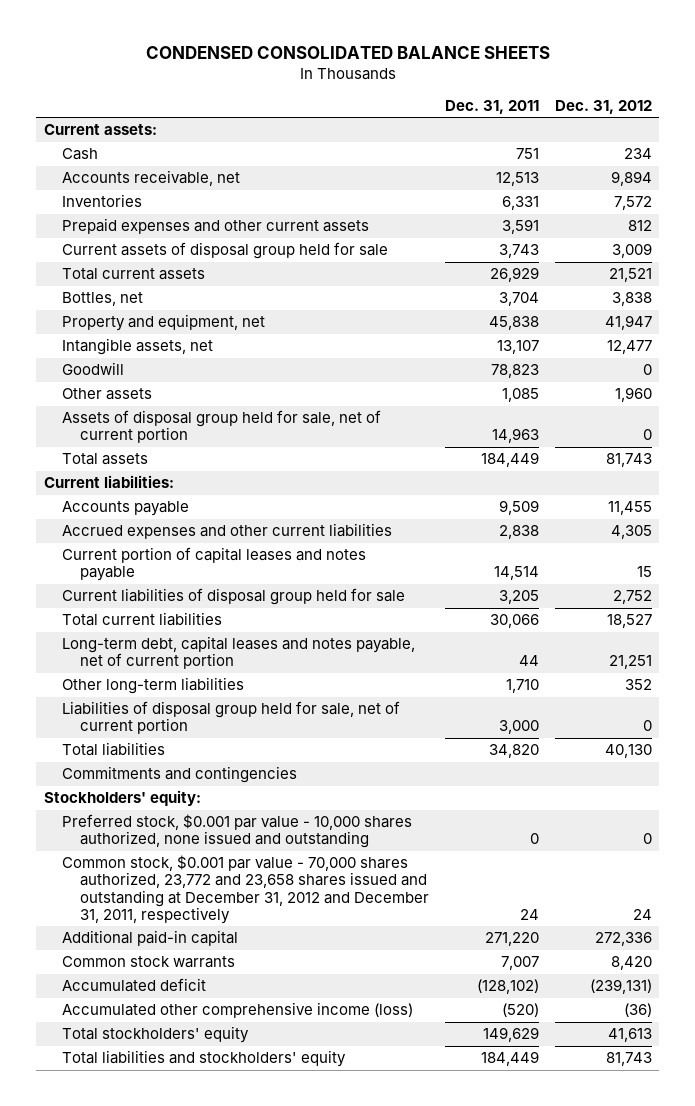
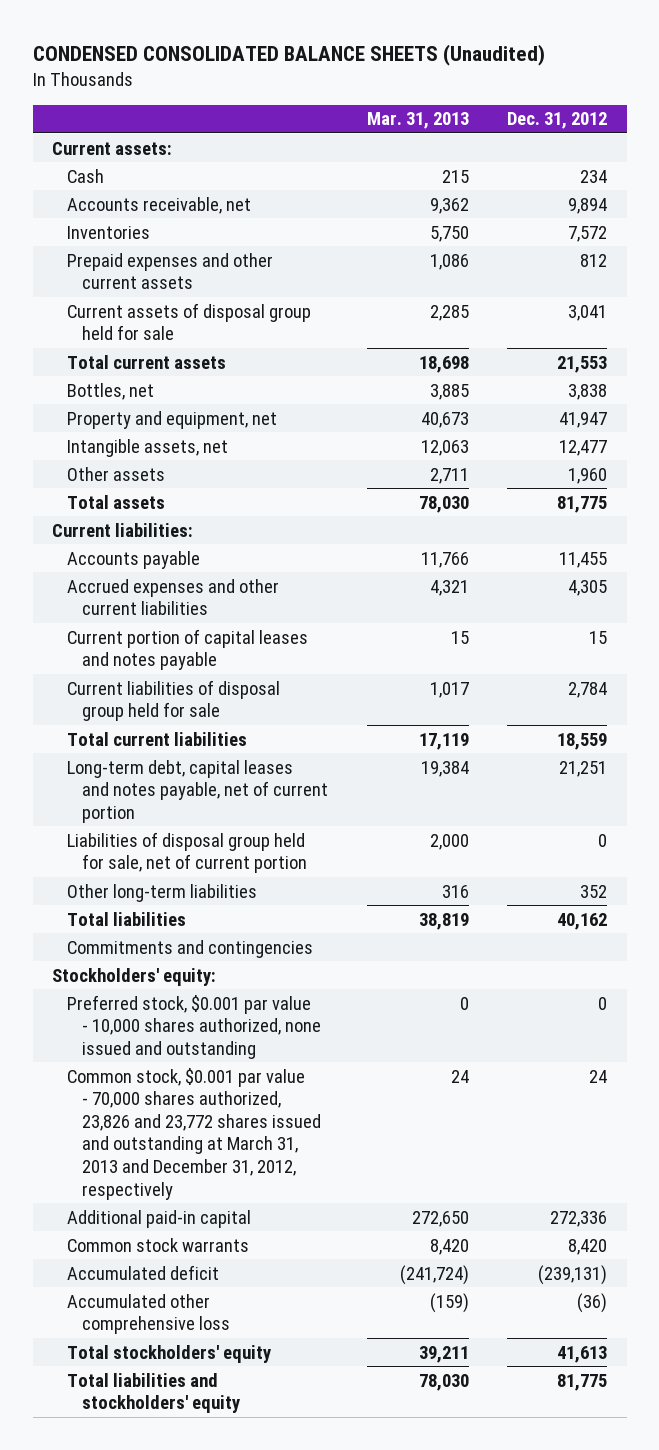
- CONDENSED CONSOLIDATED BALANCE SHEETS
+ CONDENSED CONSOLIDATED BALANCE SHEETS (Unaudited)
- | Dec. 31, 2011 | Dec. 31, 2012
+ | Mar. 31, 2013 | Dec. 31, 2012
- Current assets of disposal group held for sale | 3,743 | 3,009
- Total current assets | 26,929 | 21,521
+ Current assets of disposal group held for sale | 2,285 | 3,041
+ Total current assets | 18,698 | 21,553
- Goodwill | 78,823 | 0
- Assets of disposal group held for sale, net of current portion | 14,963 | 0
- Total assets | 184,449 | 81,743
+ Total assets | 78,030 | 81,775
- Current liabilities of disposal group held for sale | 3,205 | 2,752
- Total current liabilities | 30,066 | 18,527
+ Current liabilities of disposal group held for sale | 1,017 | 2,784
+ Total current liabilities | 17,119 | 18,559
- Total liabilities | 34,820 | 40,130
moved down: Other long-term liabilities | 316 | 352
+ Total liabilities | 38,819 | 40,162
- Common stock, $0.001 par value - 70,000 shares authorized, 23,772 and 23,658 shares issued and outstanding at December 31, 2012 and December 31, 2011, respectively | 24 | 24
+ Common stock, $0.001 par value - 70,000 shares authorized, 23,826 and 23,772 shares issued and outstanding at March 31, 2013 and December 31, 2012, respectively | 24 | 24
- Accumulated other comprehensive income (loss) | (520) | (36)
+ Accumulated other comprehensive loss | (159) | (36)
- Total liabilities and stockholders' equity | 184,449 | 81,743
+ Total liabilities and stockholders' equity | 78,030 | 81,775

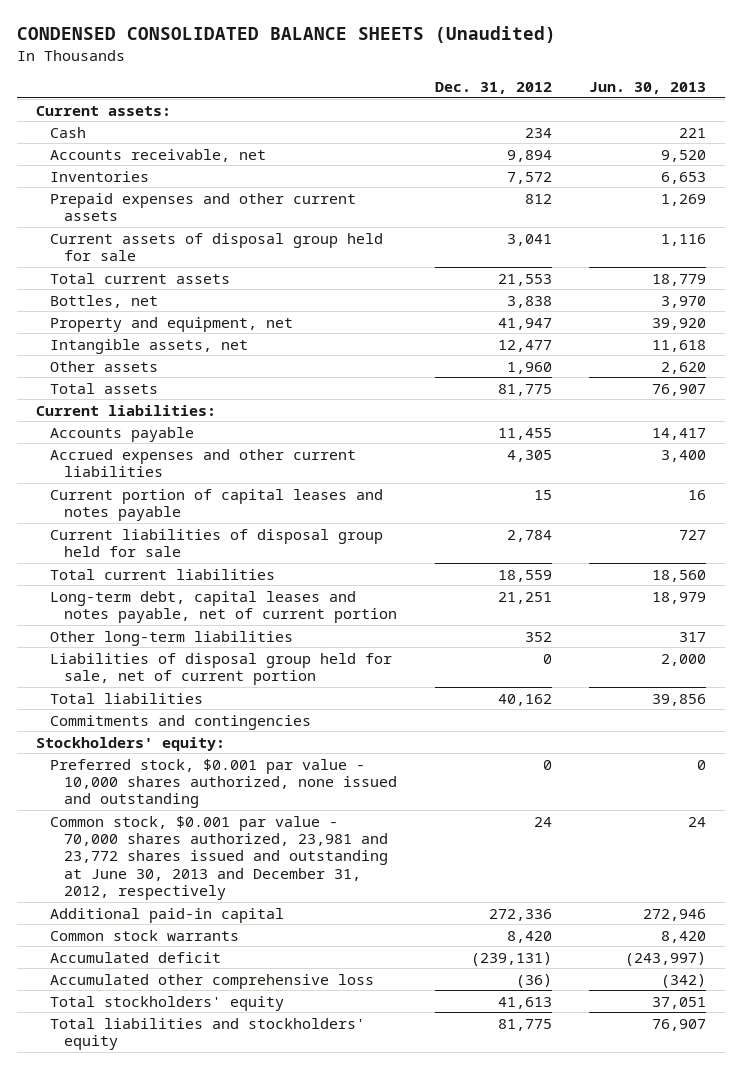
- | Mar. 31, 2013 | Dec. 31, 2012
+ | Dec. 31, 2012 | Jun. 30, 2013
moved down: Liabilities of disposal group held for sale, net of current portion | 0 | 2,000
- Common stock, $0.001 par value - 70,000 shares authorized, 23,826 and 23,772 shares issued and outstanding at March 31, 2013 and December 31, 2012, respectively | 24 | 24
+ Common stock, $0.001 par value - 70,000 shares authorized, 23,981 and 23,772 shares issued and outstanding at June 30, 2013 and December 31, 2012, respectively | 24 | 24

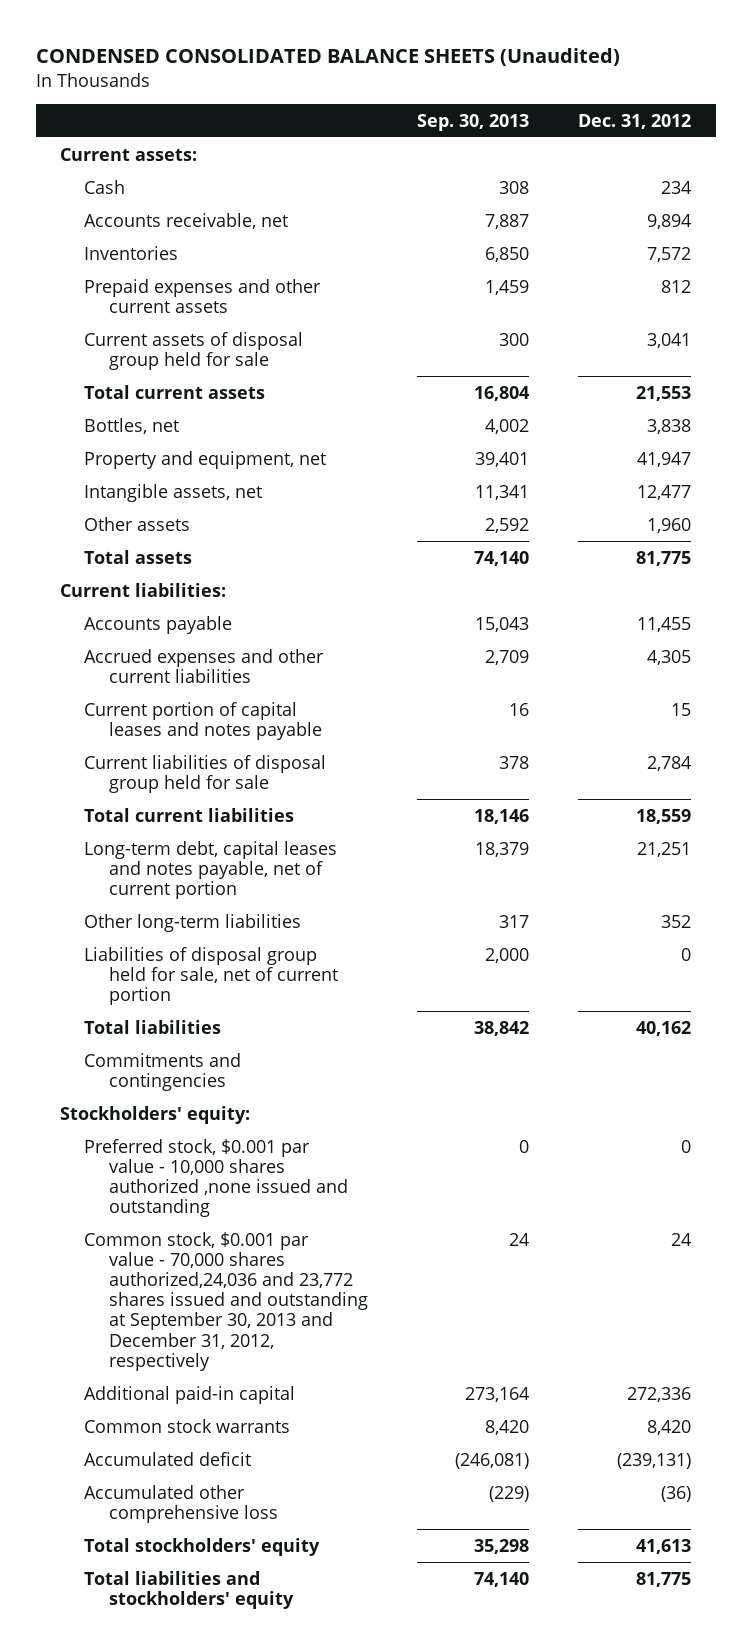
- | Dec. 31, 2012 | Jun. 30, 2013
+ | Sep. 30, 2013 | Dec. 31, 2012
- Preferred stock, $0.001 par value - 10,000 shares authorized, none issued and outstanding | 0 | 0
- Common stock, $0.001 par value - 70,000 shares authorized, 23,981 and 23,772 shares issued and outstanding at June 30, 2013 and December 31, 2012, respectively | 24 | 24
+ Preferred stock, $0.001 par value - 10,000 shares authorized ,none issued and outstanding | 0 | 0
+ Common stock, $0.001 par value - 70,000 shares authorized,24,036 and 23,772 shares issued and outstanding at September 30, 2013 and December 31, 2012, respectively | 24 | 24

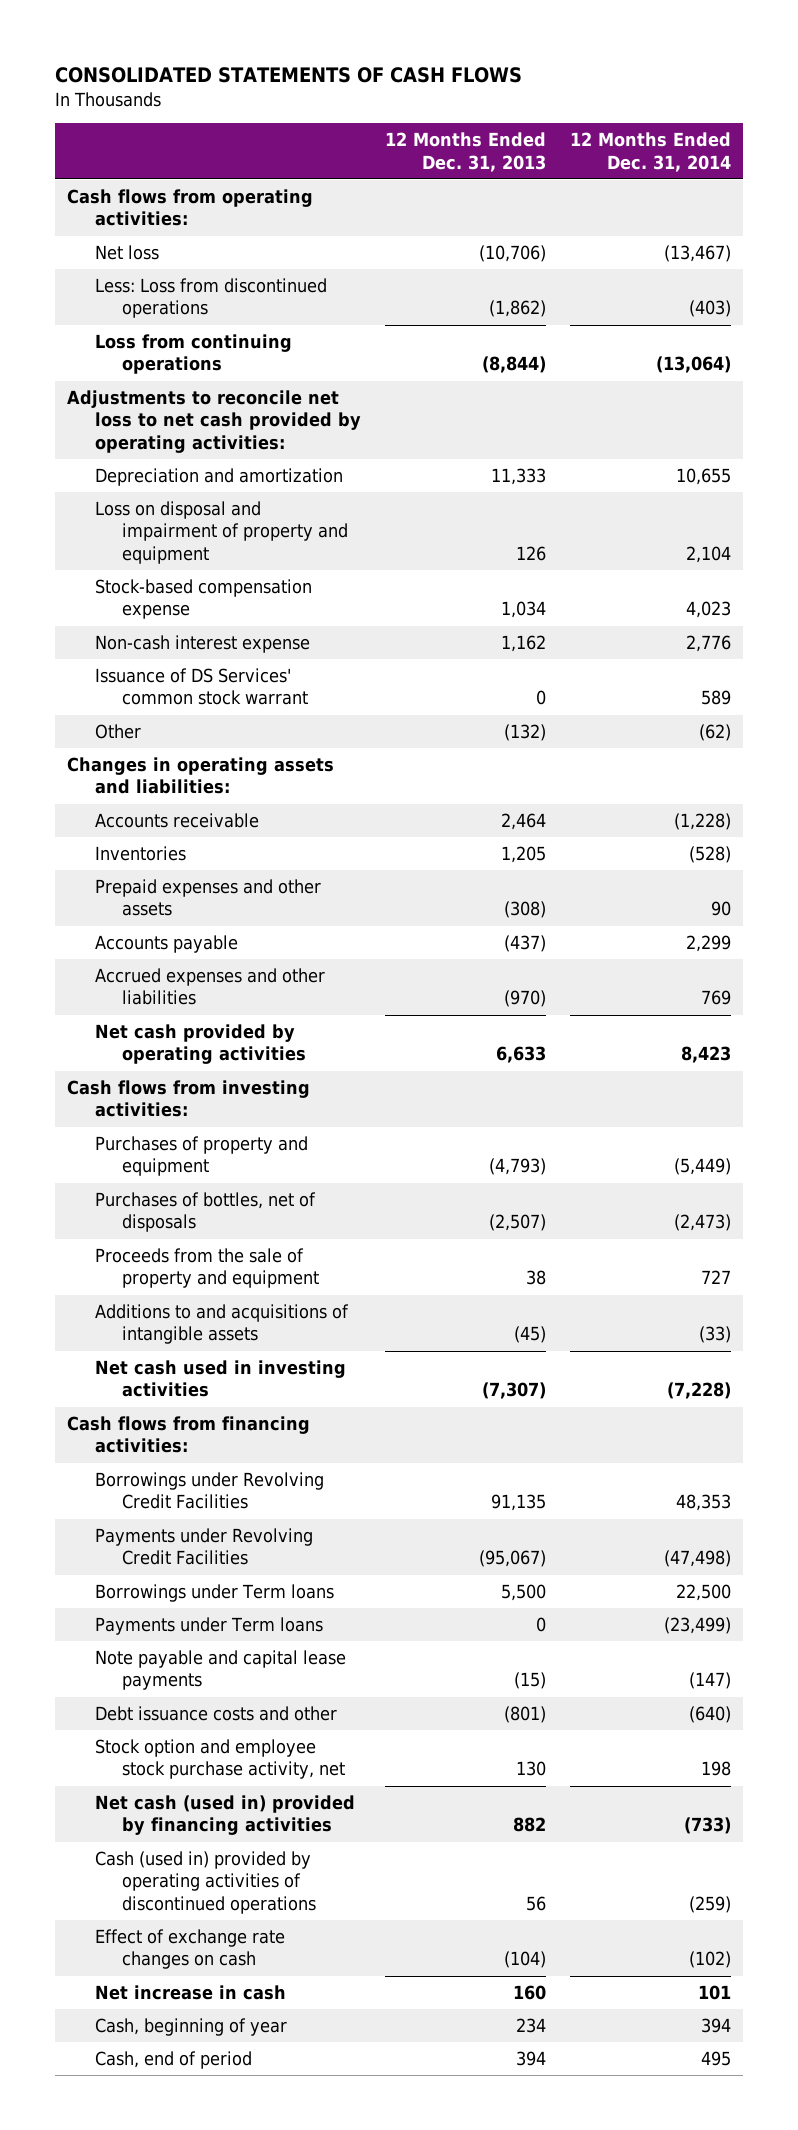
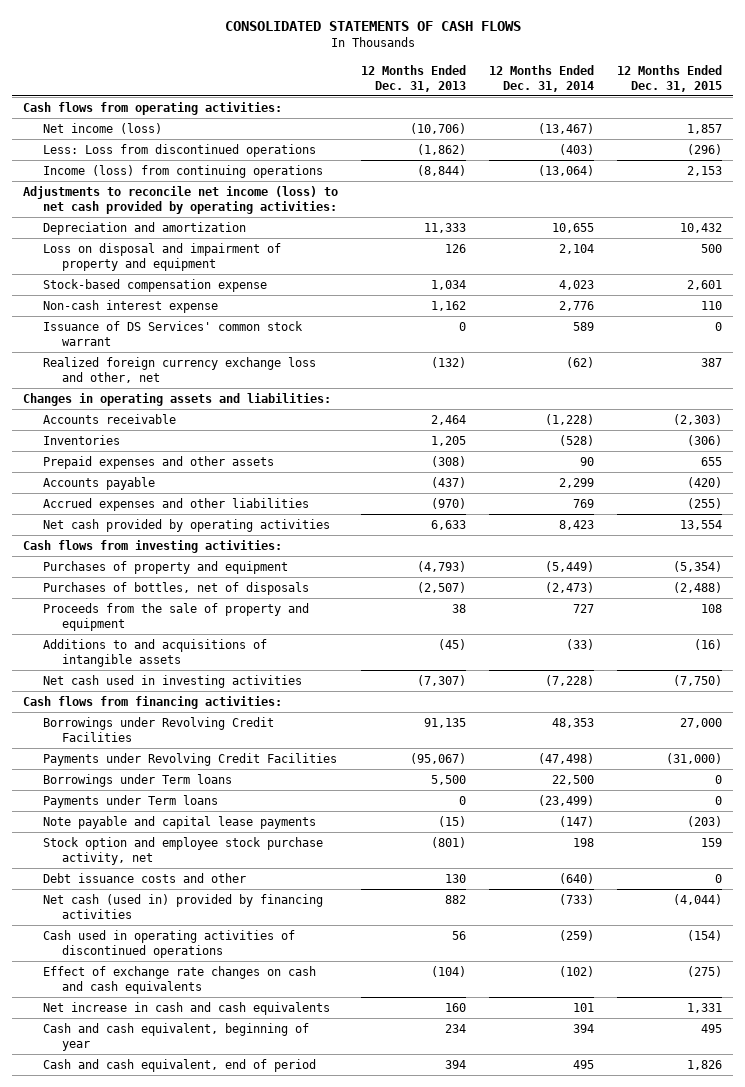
- | 12 Months Ended Dec. 31, 2013 | 12 Months Ended Dec. 31, 2014
+ | 12 Months Ended Dec. 31, 2013 | 12 Months Ended Dec. 31, 2014 | 12 Months Ended Dec. 31, 2015
- Net loss | (10,706) | (13,467)
+ Net income (loss) | (10,706) | (13,467) | 1,857
- Loss from continuing operations | (8,844) | (13,064)
- Adjustments to reconcile net loss to net cash provided by operating activities:
+ Income (loss) from continuing operations | (8,844) | (13,064) | 2,153
+ Adjustments to reconcile net income (loss) to net cash provided by operating activities:
- Other | (132) | (62)
+ Realized foreign currency exchange loss and other, net | (132) | (62) | 387
- Debt issuance costs and other | (801) | (640)
- Stock option and employee stock purchase activity, net | 130 | 198
+ Stock option and employee stock purchase activity, net | (801) | 198 | 159
+ Debt issuance costs and other | 130 | (640) | 0
- Cash (used in) provided by operating activities of discontinued operations | 56 | (259)
- Effect of exchange rate changes on cash | (104) | (102)
- Net increase in cash | 160 | 101
- Cash, beginning of year | 234 | 394
- Cash, end of period | 394 | 495
+ Cash used in operating activities of discontinued operations | 56 | (259) | (154)
+ Effect of exchange rate changes on cash and cash equivalents | (104) | (102) | (275)
+ Net increase in cash and cash equivalents | 160 | 101 | 1,331
+ Cash and cash equivalent, beginning of year | 234 | 394 | 495
+ Cash and cash equivalent, end of period | 394 | 495 | 1,826

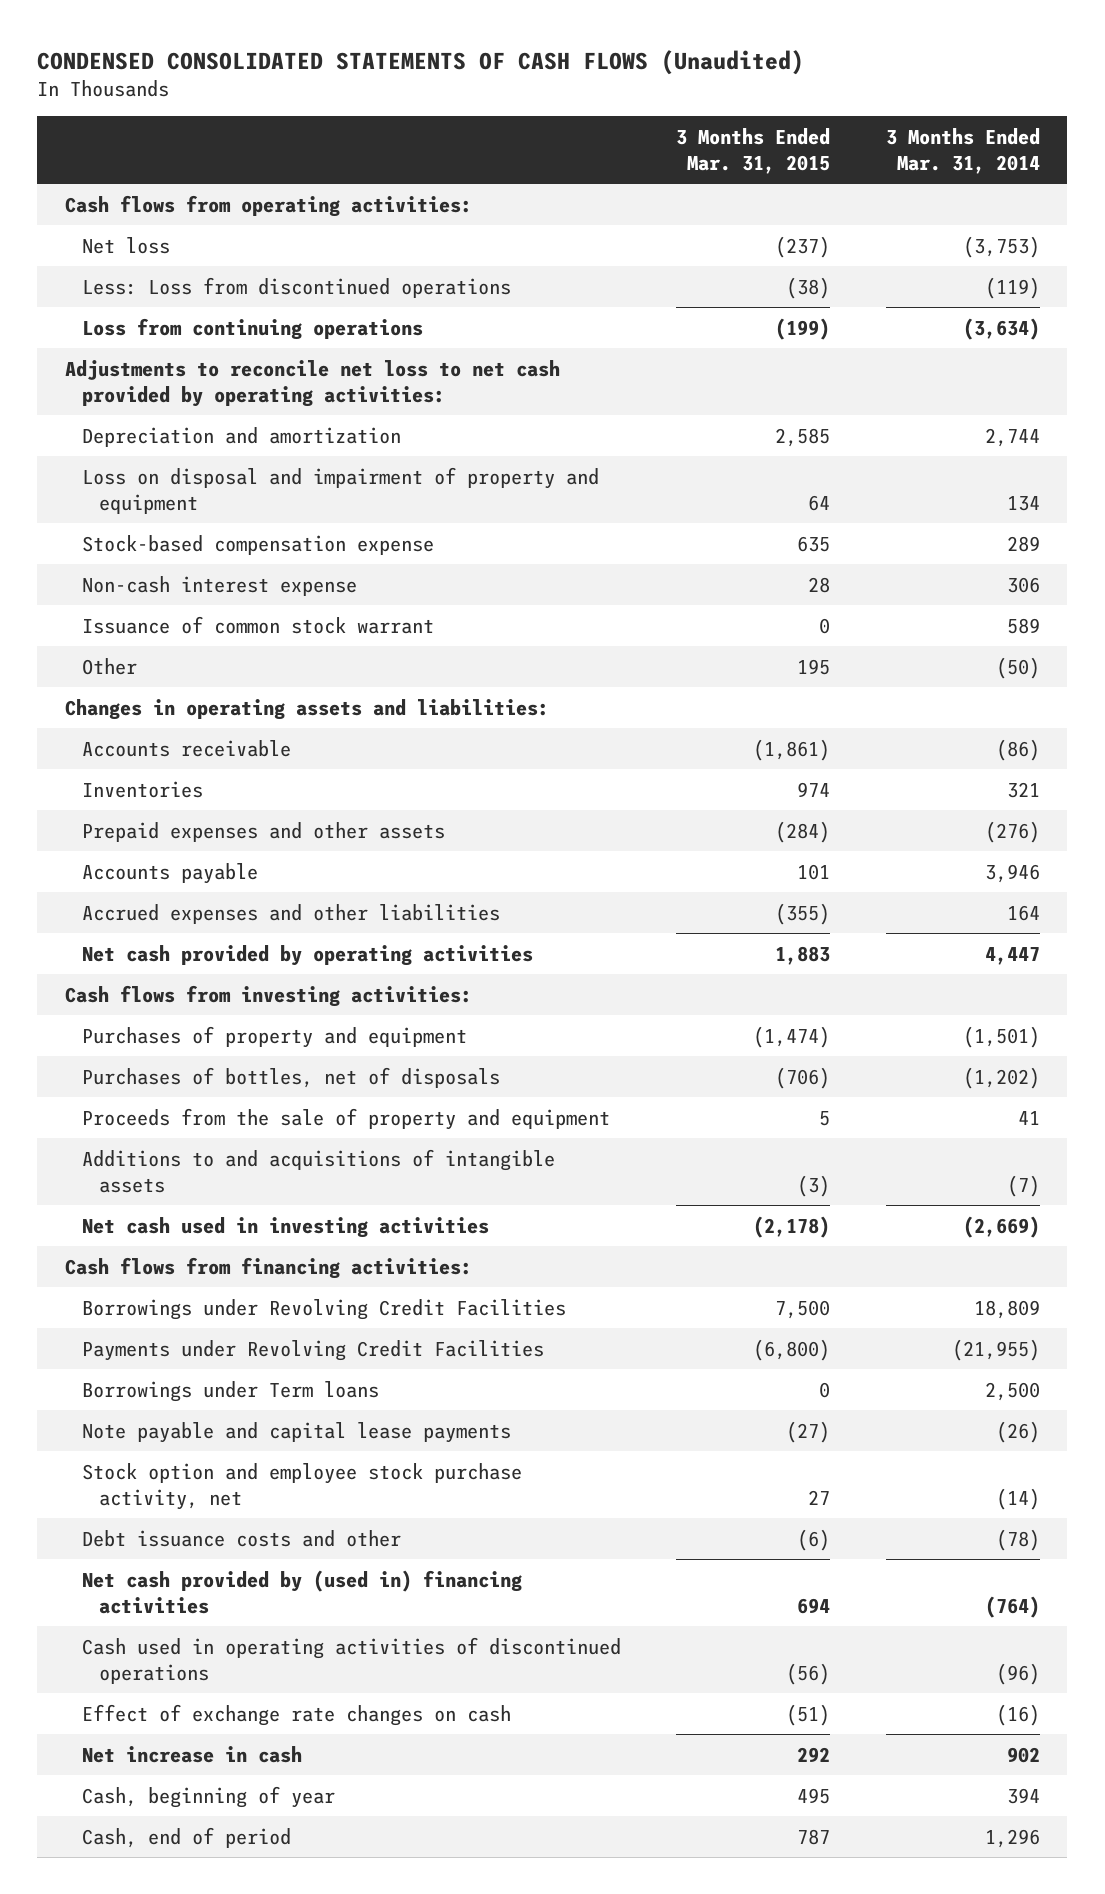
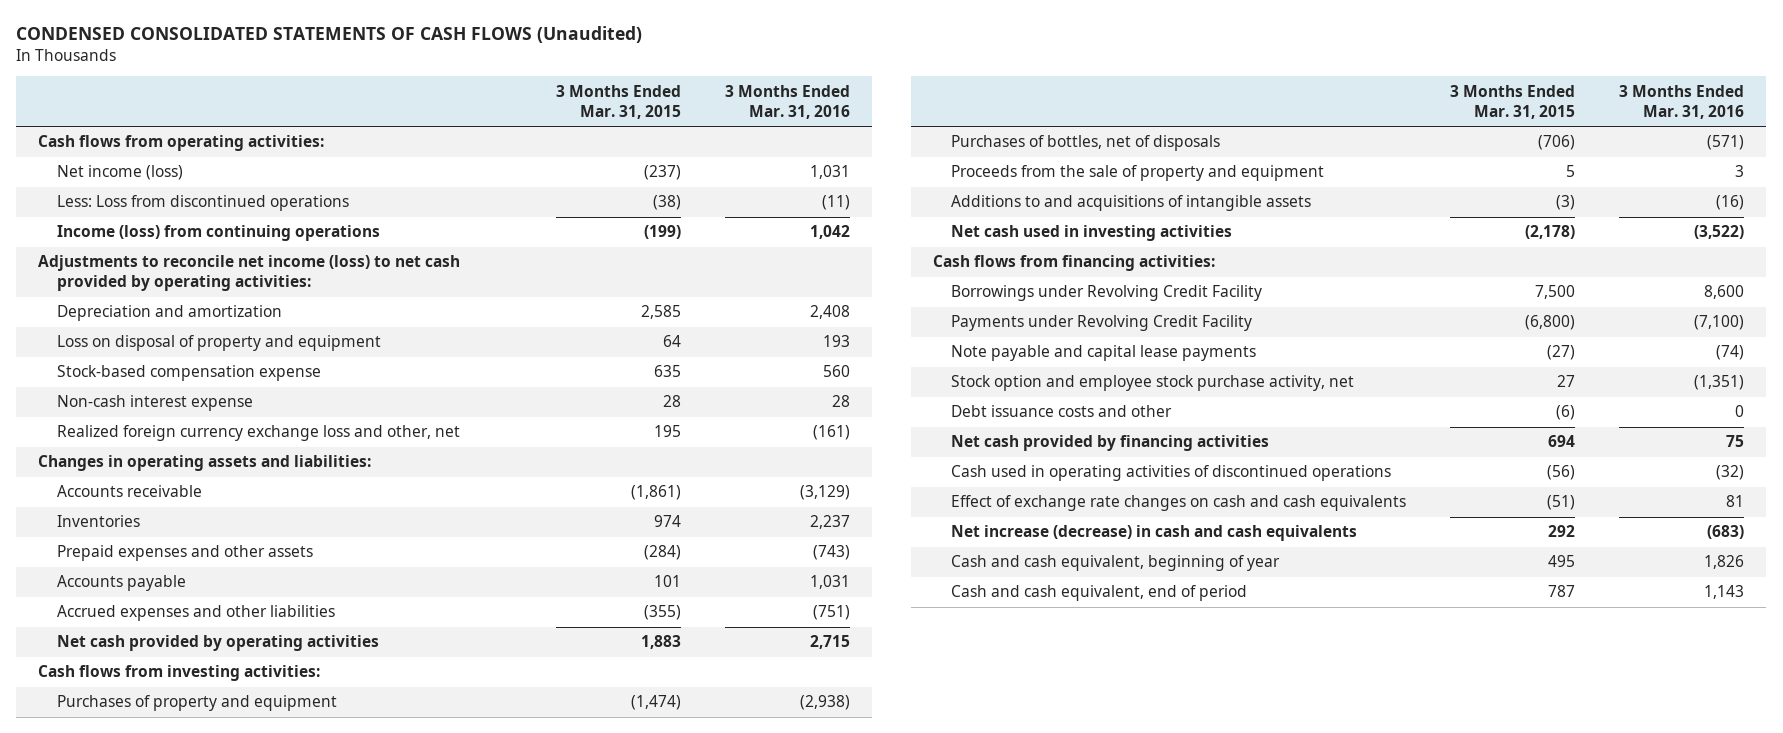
- | 3 Months Ended Mar. 31, 2015 | 3 Months Ended Mar. 31, 2014
+ | 3 Months Ended Mar. 31, 2015 | 3 Months Ended Mar. 31, 2016
- Net loss | (237) | (3,753)
+ Net income (loss) | (237) | 1,031
- Loss from continuing operations | (199) | (3,634)
- Adjustments to reconcile net loss to net cash provided by operating activities:
+ Income (loss) from continuing operations | (199) | 1,042
+ Adjustments to reconcile net income (loss) to net cash provided by operating activities:
- Loss on disposal and impairment of property and equipment | 64 | 134
+ Loss on disposal of property and equipment | 64 | 193
- Issuance of common stock warrant | 0 | 589
- Other | 195 | (50)
+ Realized foreign currency exchange loss and other, net | 195 | (161)
- Borrowings under Revolving Credit Facilities | 7,500 | 18,809
- Payments under Revolving Credit Facilities | (6,800) | (21,955)
- Borrowings under Term loans | 0 | 2,500
+ Borrowings under Revolving Credit Facility | 7,500 | 8,600
+ Payments under Revolving Credit Facility | (6,800) | (7,100)
- Net cash provided by (used in) financing activities | 694 | (764)
+ Net cash provided by financing activities | 694 | 75
- Effect of exchange rate changes on cash | (51) | (16)
- Net increase in cash | 292 | 902
- Cash, beginning of year | 495 | 394
- Cash, end of period | 787 | 1,296
+ Effect of exchange rate changes on cash and cash equivalents | (51) | 81
+ Net increase (decrease) in cash and cash equivalents | 292 | (683)
+ Cash and cash equivalent, beginning of year | 495 | 1,826
+ Cash and cash equivalent, end of period | 787 | 1,143

